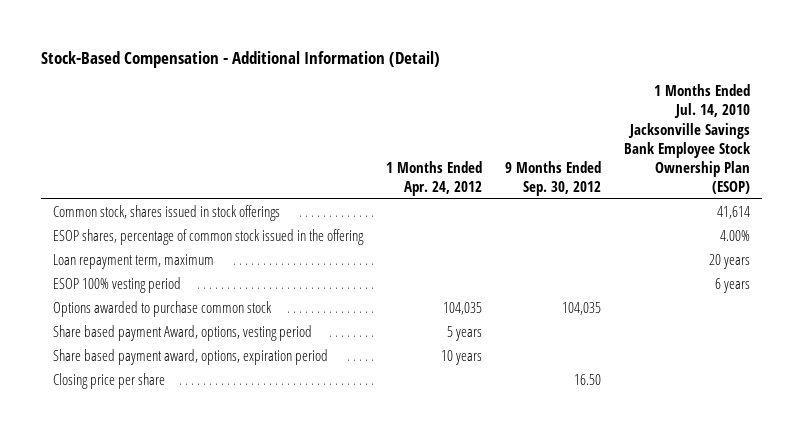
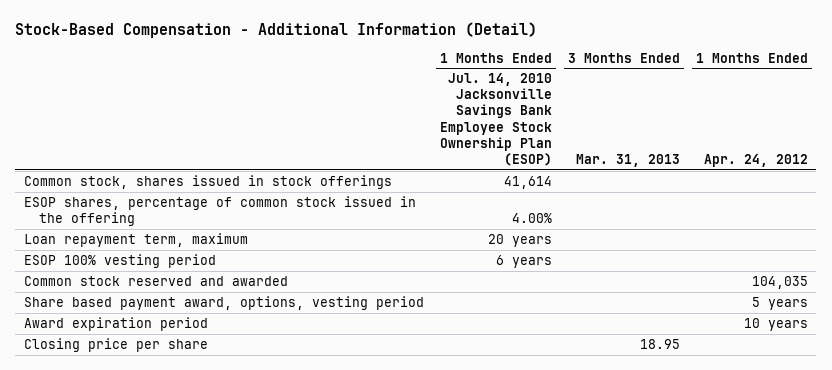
- | 1 Months Ended Apr. 24, 2012 | 9 Months Ended Sep. 30, 2012 | 1 Months Ended Jul. 14, 2010 Jacksonville Savings Bank Employee Stock Ownership Plan (ESOP)
+ | 1 Months Ended Jul. 14, 2010 Jacksonville Savings Bank Employee Stock Ownership Plan (ESOP) | 3 Months Ended Mar. 31, 2013 | 1 Months Ended Apr. 24, 2012
- Options awarded to purchase common stock | 104,035 | 104,035 |
- Share based payment Award, options, vesting period | 5 years | |
- Share based payment award, options, expiration period | 10 years | |
+ Common stock reserved and awarded | | | 104,035
+ Share based payment award, options, vesting period | | | 5 years
+ Award expiration period | | | 10 years

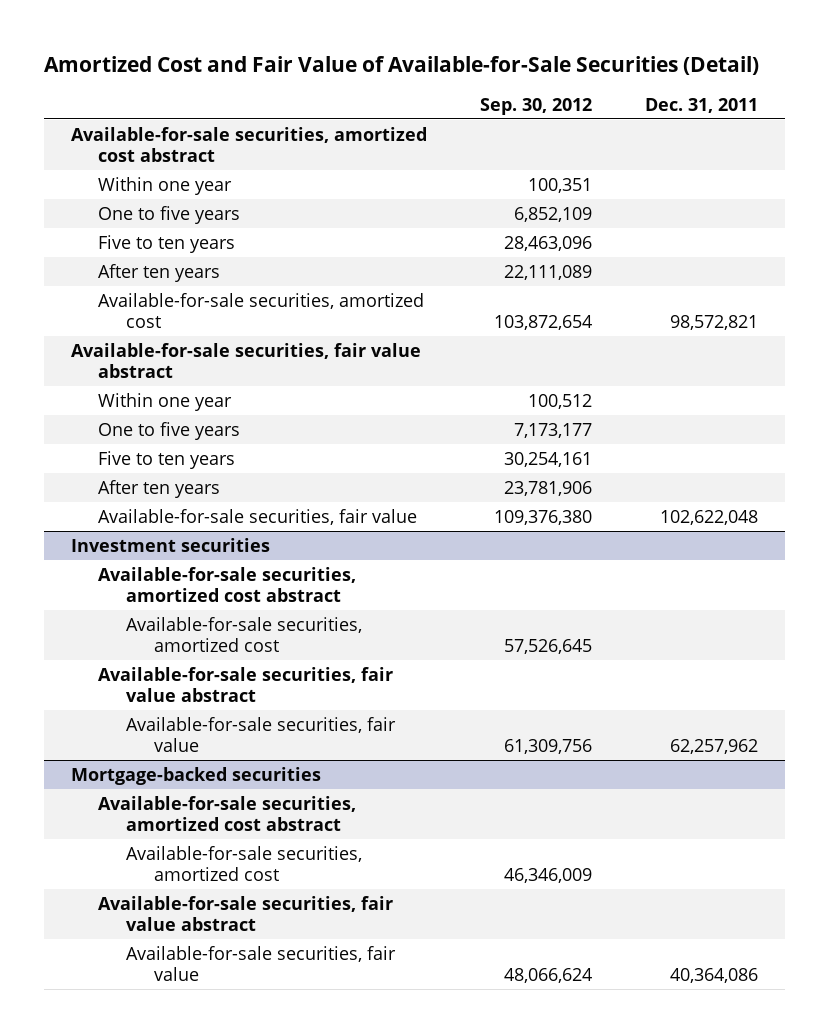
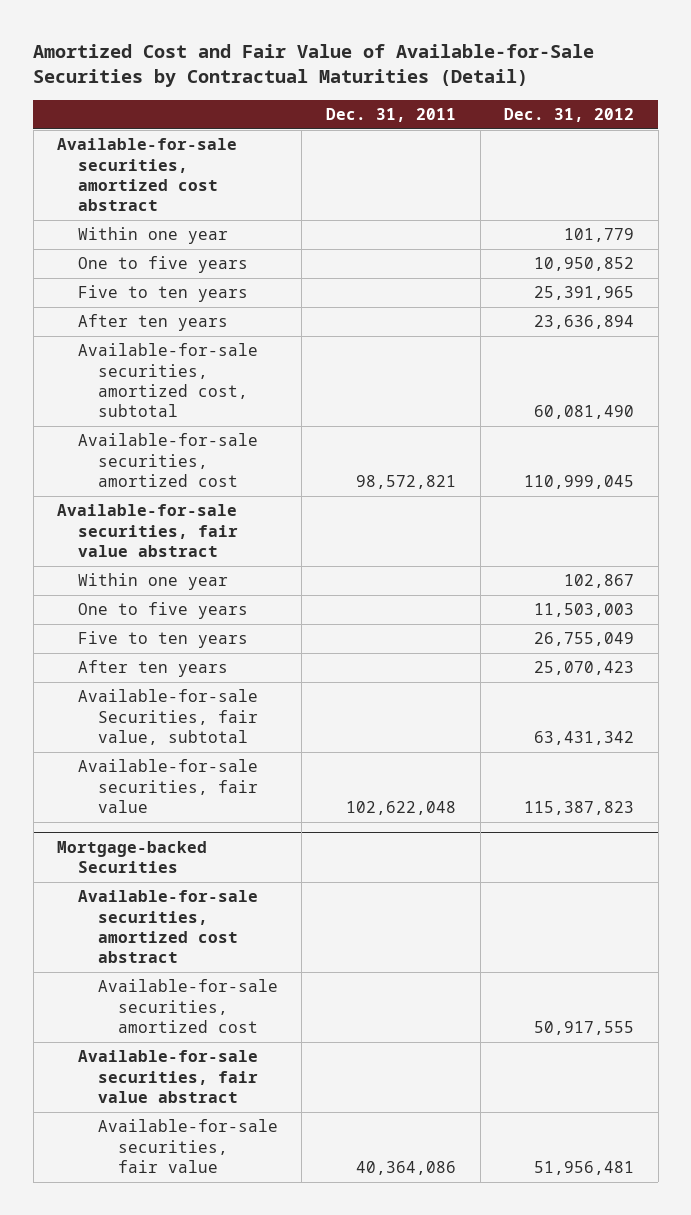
- Amortized Cost and Fair Value of Available-for-Sale Securities (Detail)
+ Amortized Cost and Fair Value of Available-for-Sale Securities by Contractual Maturities (Detail)
- | Sep. 30, 2012 | Dec. 31, 2011
+ | Dec. 31, 2011 | Dec. 31, 2012
+ Available-for-sale securities, amortized cost, subtotal | | 60,081,490
+ Available-for-sale Securities, fair value, subtotal | | 63,431,342
- Investment securities
- Available-for-sale securities, amortized cost abstract
- Available-for-sale securities, amortized cost | 57,526,645 |
- Available-for-sale securities, fair value abstract
- Available-for-sale securities, fair value | 61,309,756 | 62,257,962
- Mortgage-backed securities
+ Mortgage-backed Securities

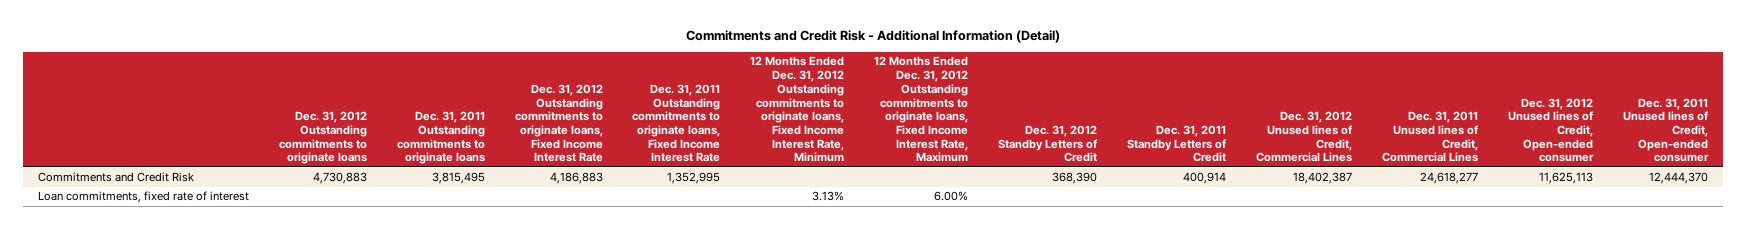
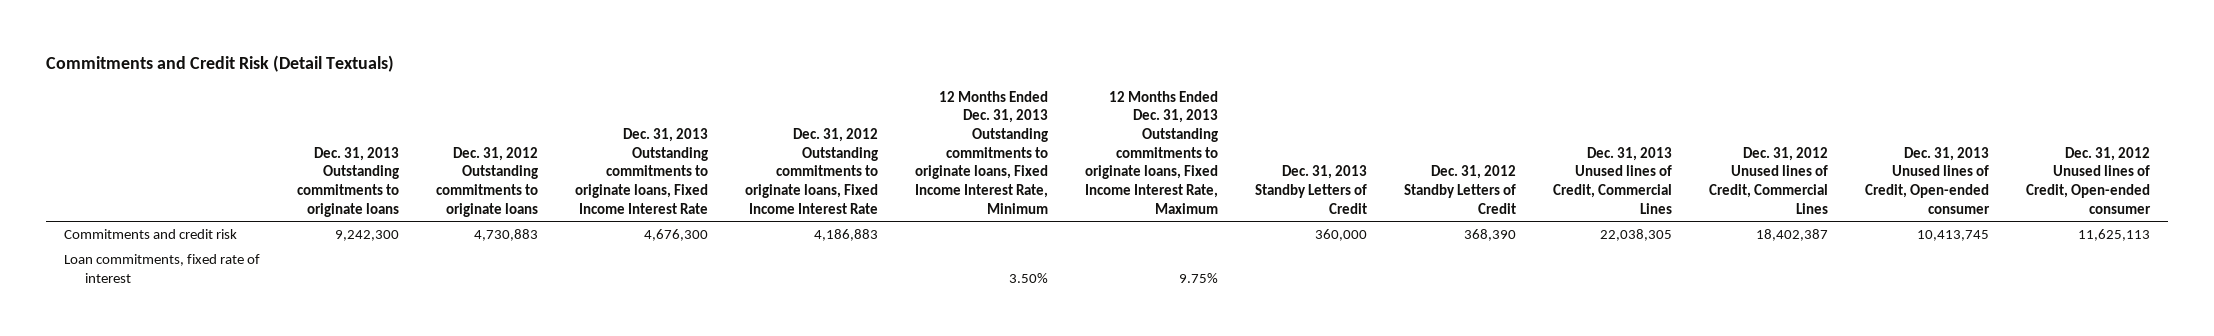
- Commitments and Credit Risk - Additional Information (Detail)
+ Commitments and Credit Risk (Detail Textuals)
- | Dec. 31, 2012 Outstanding commitments to originate loans | Dec. 31, 2011 Outstanding commitments to originate loans | Dec. 31, 2012 Outstanding commitments to originate loans, Fixed Income Interest Rate | Dec. 31, 2011 Outstanding commitments to originate loans, Fixed Income Interest Rate | 12 Months Ended Dec. 31, 2012 Outstanding commitments to originate loans, Fixed Income Interest Rate, Minimum | 12 Months Ended Dec. 31, 2012 Outstanding commitments to originate loans, Fixed Income Interest Rate, Maximum | Dec. 31, 2012 Standby Letters of Credit | Dec. 31, 2011 Standby Letters of Credit | Dec. 31, 2012 Unused lines of Credit, Commercial Lines | Dec. 31, 2011 Unused lines of Credit, Commercial Lines | Dec. 31, 2012 Unused lines of Credit, Open-ended consumer | Dec. 31, 2011 Unused lines of Credit, Open-ended consumer
+ | Dec. 31, 2013 Outstanding commitments to originate loans | Dec. 31, 2012 Outstanding commitments to originate loans | Dec. 31, 2013 Outstanding commitments to originate loans, Fixed Income Interest Rate | Dec. 31, 2012 Outstanding commitments to originate loans, Fixed Income Interest Rate | 12 Months Ended Dec. 31, 2013 Outstanding commitments to originate loans, Fixed Income Interest Rate, Minimum | 12 Months Ended Dec. 31, 2013 Outstanding commitments to originate loans, Fixed Income Interest Rate, Maximum | Dec. 31, 2013 Standby Letters of Credit | Dec. 31, 2012 Standby Letters of Credit | Dec. 31, 2013 Unused lines of Credit, Commercial Lines | Dec. 31, 2012 Unused lines of Credit, Commercial Lines | Dec. 31, 2013 Unused lines of Credit, Open-ended consumer | Dec. 31, 2012 Unused lines of Credit, Open-ended consumer
- Commitments and Credit Risk | 4,730,883 | 3,815,495 | 4,186,883 | 1,352,995 | | | 368,390 | 400,914 | 18,402,387 | 24,618,277 | 11,625,113 | 12,444,370
+ Commitments and credit risk | 9,242,300 | 4,730,883 | 4,676,300 | 4,186,883 | | | 360,000 | 368,390 | 22,038,305 | 18,402,387 | 10,413,745 | 11,625,113

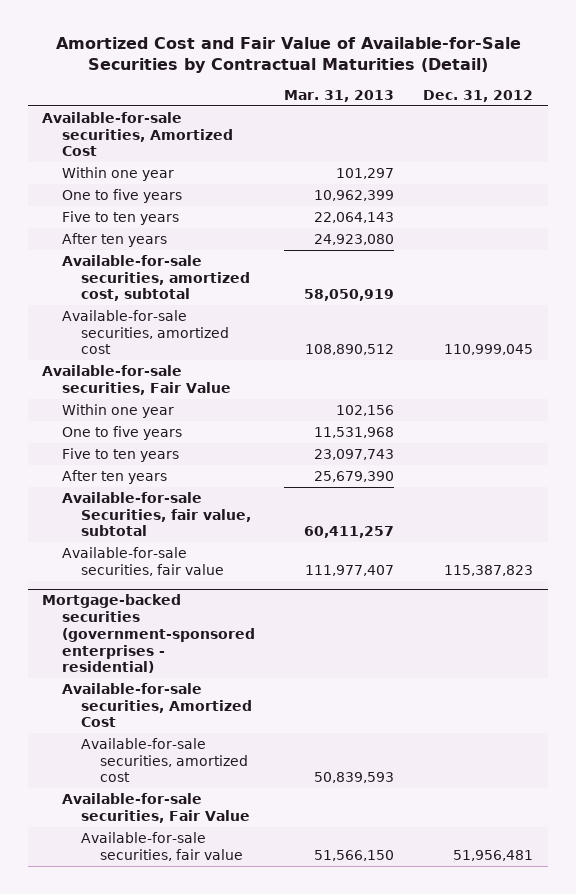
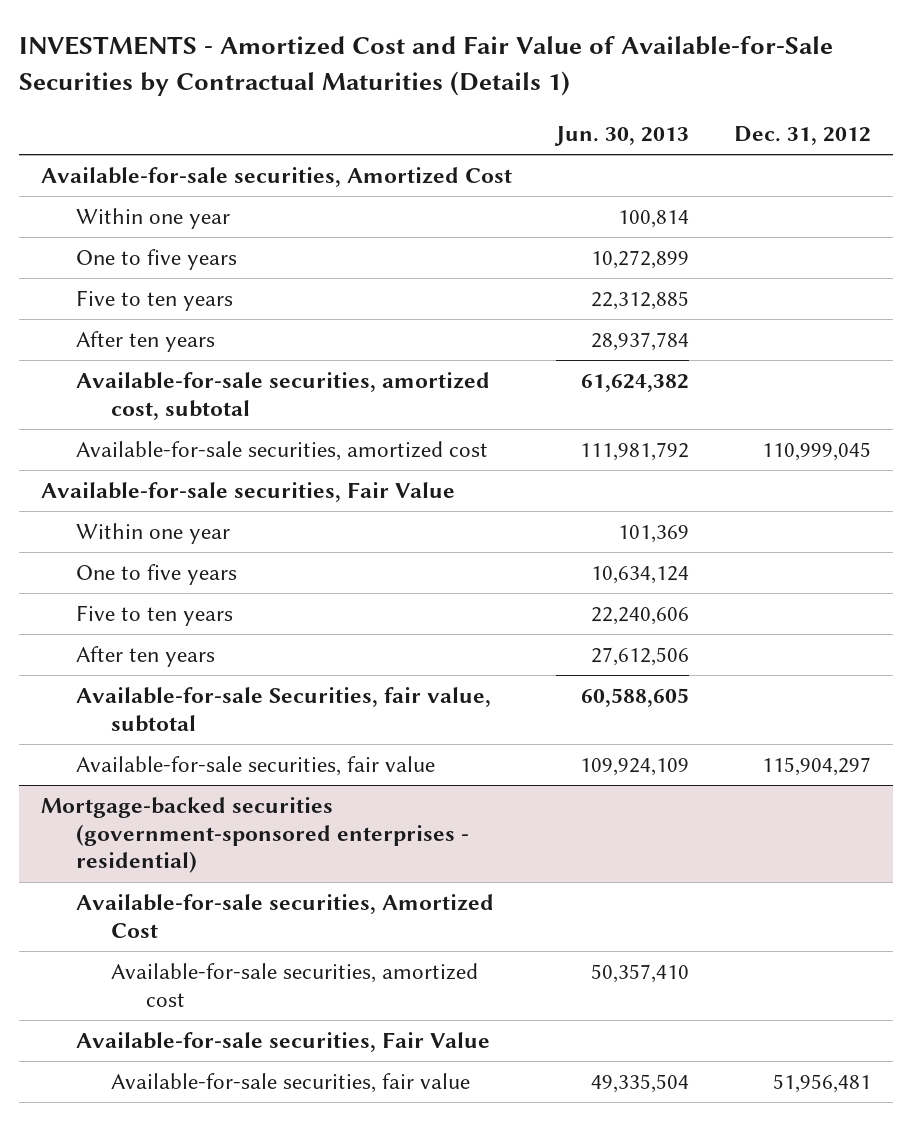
- Amortized Cost and Fair Value of Available-for-Sale Securities by Contractual Maturities (Detail)
+ INVESTMENTS - Amortized Cost and Fair Value of Available-for-Sale Securities by Contractual Maturities (Details 1)
- | Mar. 31, 2013 | Dec. 31, 2012
+ | Jun. 30, 2013 | Dec. 31, 2012
- Available-for-sale securities, fair value | 111,977,407 | 115,387,823
+ Available-for-sale securities, fair value | 109,924,109 | 115,904,297

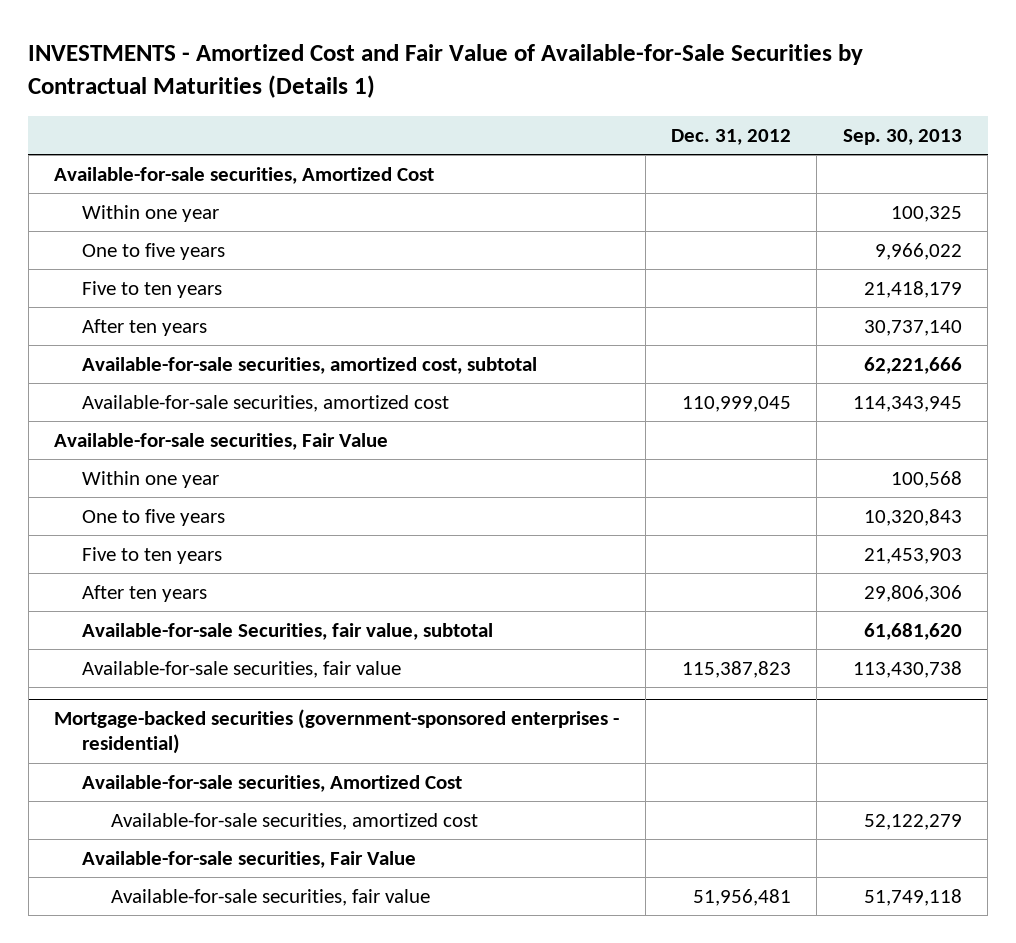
- | Jun. 30, 2013 | Dec. 31, 2012
+ | Dec. 31, 2012 | Sep. 30, 2013
- Available-for-sale securities, fair value | 109,924,109 | 115,904,297
+ Available-for-sale securities, fair value | 115,387,823 | 113,430,738

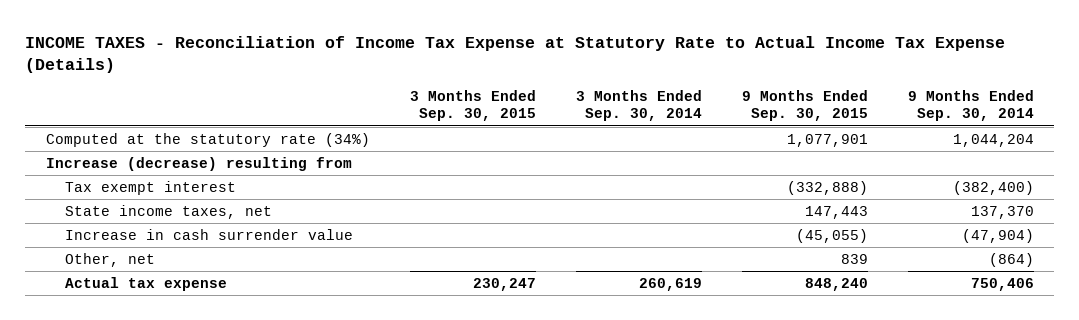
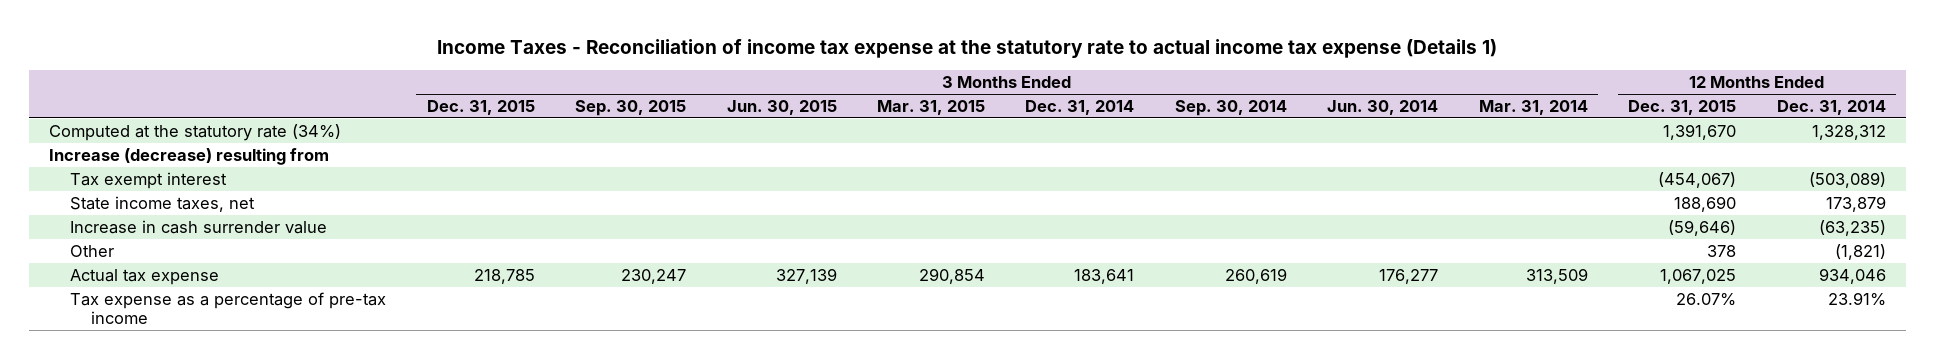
- INCOME TAXES - Reconciliation of Income Tax Expense at Statutory Rate to Actual Income Tax Expense (Details)
+ Income Taxes - Reconciliation of income tax expense at the statutory rate to actual income tax expense (Details 1)
- | 3 Months Ended Sep. 30, 2015 | 3 Months Ended Sep. 30, 2014 | 9 Months Ended Sep. 30, 2015 | 9 Months Ended Sep. 30, 2014
+ | 3 Months Ended Dec. 31, 2015 | 3 Months Ended Sep. 30, 2015 | 3 Months Ended Jun. 30, 2015 | 3 Months Ended Mar. 31, 2015 | 3 Months Ended Dec. 31, 2014 | 3 Months Ended Sep. 30, 2014 | 3 Months Ended Jun. 30, 2014 | 3 Months Ended Mar. 31, 2014 | 12 Months Ended Dec. 31, 2015 | 12 Months Ended Dec. 31, 2014
- Other, net | | | 839 | (864)
+ Other | | | | | | | | | 378 | (1,821)
+ Tax expense as a percentage of pre-tax income | | | | | | | | | 26.07% | 23.91%

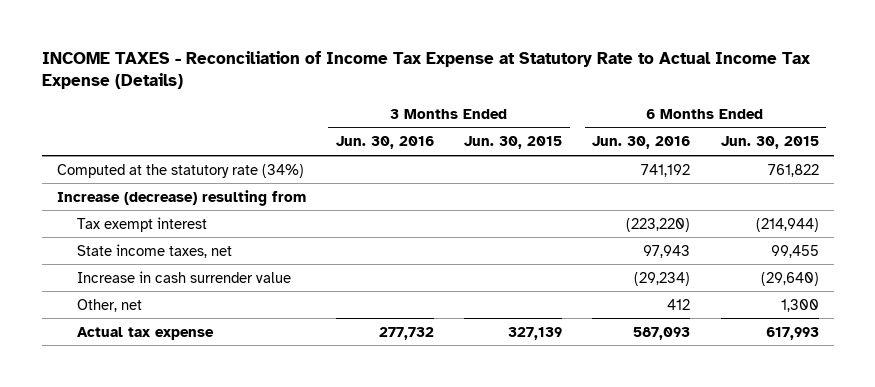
- Income Taxes - Reconciliation of income tax expense at the statutory rate to actual income tax expense (Details 1)
+ INCOME TAXES - Reconciliation of Income Tax Expense at Statutory Rate to Actual Income Tax Expense (Details)
- | 3 Months Ended Dec. 31, 2015 | 3 Months Ended Sep. 30, 2015 | 3 Months Ended Jun. 30, 2015 | 3 Months Ended Mar. 31, 2015 | 3 Months Ended Dec. 31, 2014 | 3 Months Ended Sep. 30, 2014 | 3 Months Ended Jun. 30, 2014 | 3 Months Ended Mar. 31, 2014 | 12 Months Ended Dec. 31, 2015 | 12 Months Ended Dec. 31, 2014
+ | 3 Months Ended Jun. 30, 2016 | 3 Months Ended Jun. 30, 2015 | 6 Months Ended Jun. 30, 2016 | 6 Months Ended Jun. 30, 2015
- Other | | | | | | | | | 378 | (1,821)
+ Other, net | | | 412 | 1,300
- Tax expense as a percentage of pre-tax income | | | | | | | | | 26.07% | 23.91%

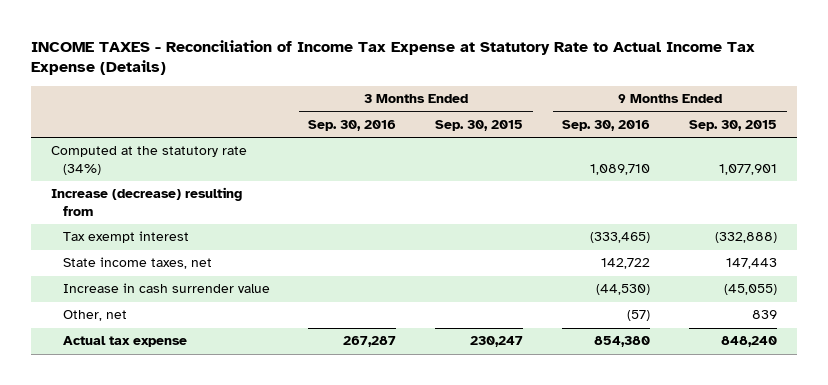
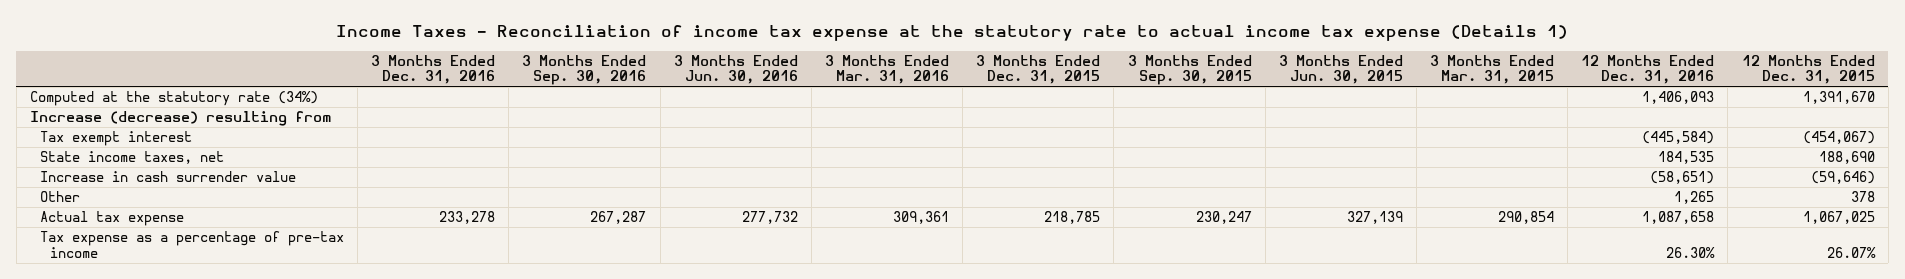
- INCOME TAXES - Reconciliation of Income Tax Expense at Statutory Rate to Actual Income Tax Expense (Details)
+ Income Taxes - Reconciliation of income tax expense at the statutory rate to actual income tax expense (Details 1)
- | 3 Months Ended Sep. 30, 2016 | 3 Months Ended Sep. 30, 2015 | 9 Months Ended Sep. 30, 2016 | 9 Months Ended Sep. 30, 2015
+ | 3 Months Ended Dec. 31, 2016 | 3 Months Ended Sep. 30, 2016 | 3 Months Ended Jun. 30, 2016 | 3 Months Ended Mar. 31, 2016 | 3 Months Ended Dec. 31, 2015 | 3 Months Ended Sep. 30, 2015 | 3 Months Ended Jun. 30, 2015 | 3 Months Ended Mar. 31, 2015 | 12 Months Ended Dec. 31, 2016 | 12 Months Ended Dec. 31, 2015
- Other, net | | | (57) | 839
+ Other | | | | | | | | | 1,265 | 378
+ Tax expense as a percentage of pre-tax income | | | | | | | | | 26.30% | 26.07%

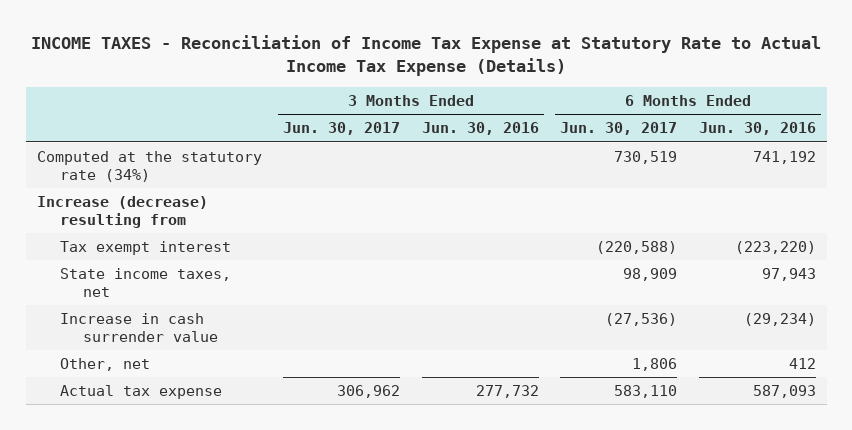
- Income Taxes - Reconciliation of income tax expense at the statutory rate to actual income tax expense (Details 1)
+ INCOME TAXES - Reconciliation of Income Tax Expense at Statutory Rate to Actual Income Tax Expense (Details)
- | 3 Months Ended Dec. 31, 2016 | 3 Months Ended Sep. 30, 2016 | 3 Months Ended Jun. 30, 2016 | 3 Months Ended Mar. 31, 2016 | 3 Months Ended Dec. 31, 2015 | 3 Months Ended Sep. 30, 2015 | 3 Months Ended Jun. 30, 2015 | 3 Months Ended Mar. 31, 2015 | 12 Months Ended Dec. 31, 2016 | 12 Months Ended Dec. 31, 2015
+ | 3 Months Ended Jun. 30, 2017 | 3 Months Ended Jun. 30, 2016 | 6 Months Ended Jun. 30, 2017 | 6 Months Ended Jun. 30, 2016
- Other | | | | | | | | | 1,265 | 378
+ Other, net | | | 1,806 | 412
- Tax expense as a percentage of pre-tax income | | | | | | | | | 26.30% | 26.07%

